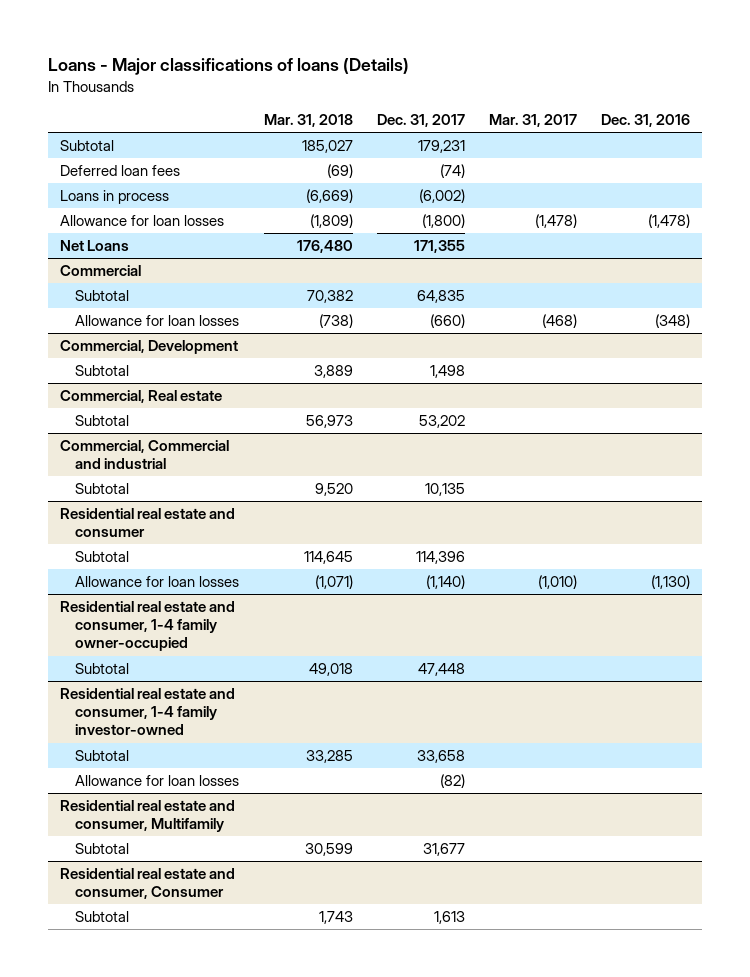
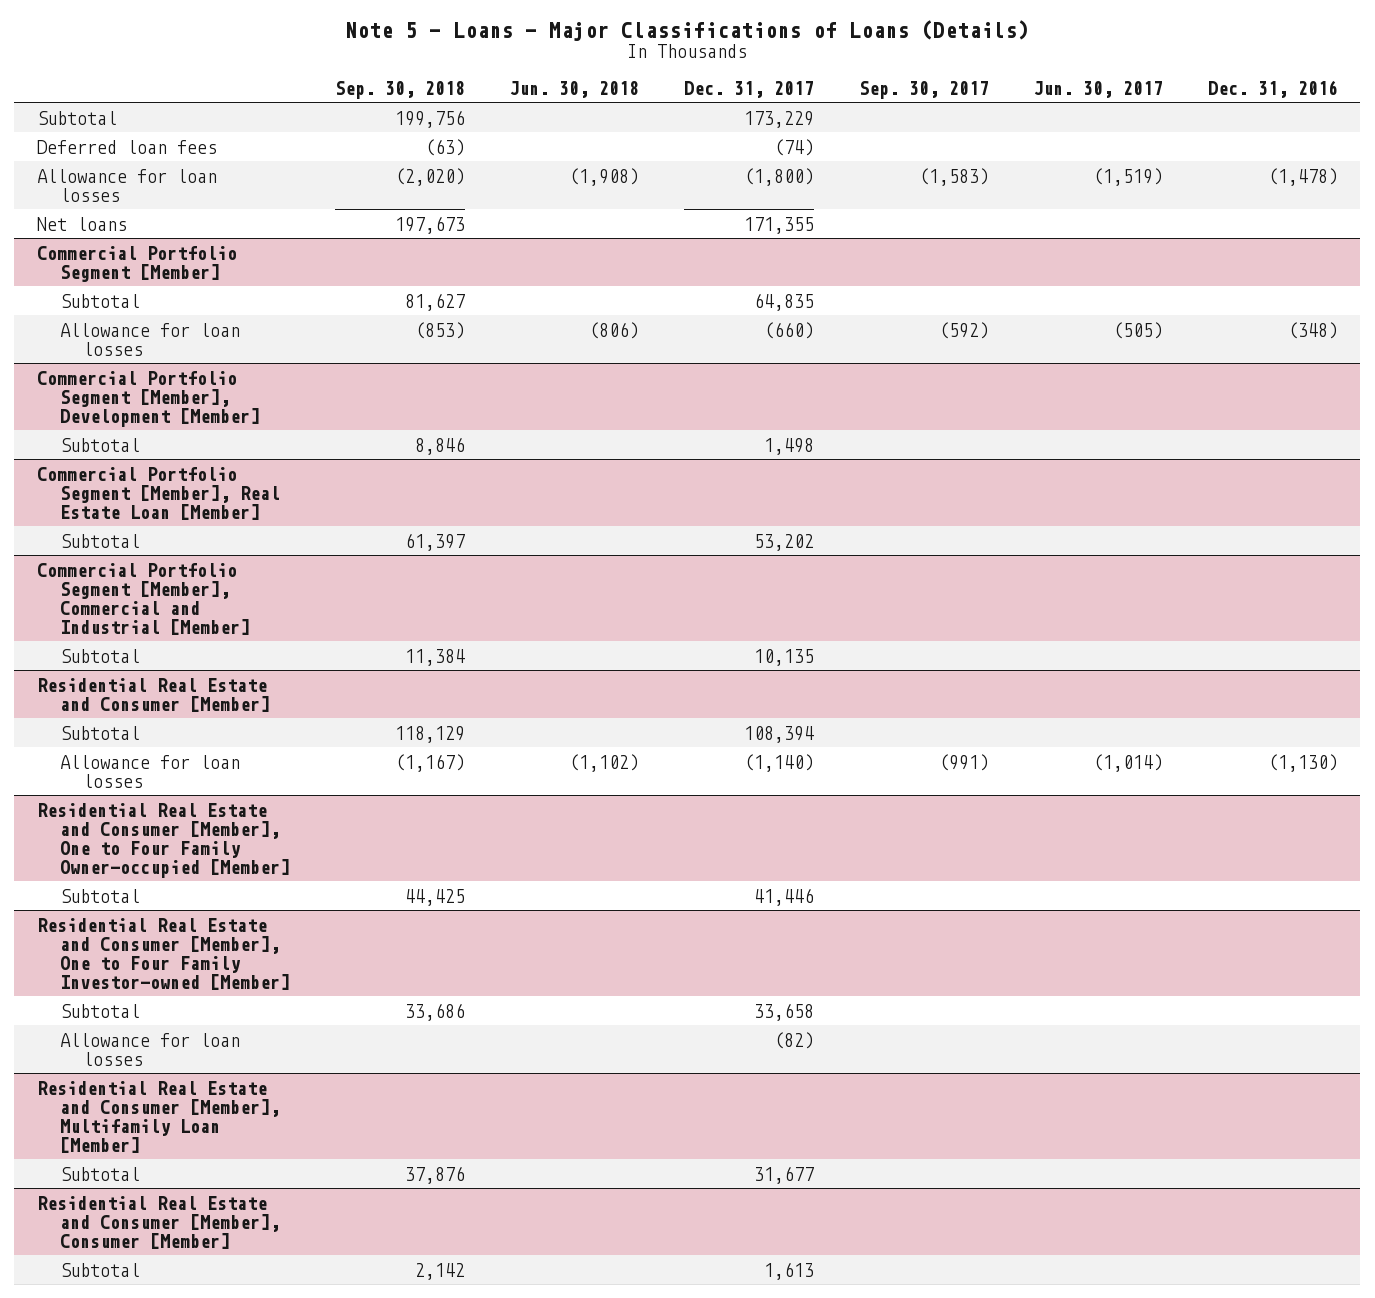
- Loans - Major classifications of loans (Details)
+ Note 5 - Loans - Major Classifications of Loans (Details)
- | Mar. 31, 2018 | Dec. 31, 2017 | Mar. 31, 2017 | Dec. 31, 2016
+ | Sep. 30, 2018 | Jun. 30, 2018 | Dec. 31, 2017 | Sep. 30, 2017 | Jun. 30, 2017 | Dec. 31, 2016
- Subtotal | 185,027 | 179,231 | |
+ Subtotal | 199,756 | | 173,229 | | |
- Loans in process | (6,669) | (6,002) | |
- Net Loans | 176,480 | 171,355 | |
- Commercial
+ Net loans | 197,673 | | 171,355 | | |
+ Commercial Portfolio Segment [Member]
- Commercial, Development
+ Commercial Portfolio Segment [Member], Development [Member]
- Commercial, Real estate
+ Commercial Portfolio Segment [Member], Real Estate Loan [Member]
- Commercial, Commercial and industrial
+ Commercial Portfolio Segment [Member], Commercial and Industrial [Member]
- Residential real estate and consumer
- Subtotal | 114,645 | 114,396 | |
+ Residential Real Estate and Consumer [Member]
+ Subtotal | 118,129 | | 108,394 | | |
- Residential real estate and consumer, 1-4 family owner-occupied
- Subtotal | 49,018 | 47,448 | |
- Residential real estate and consumer, 1-4 family investor-owned
+ Residential Real Estate and Consumer [Member], One to Four Family Owner-occupied [Member]
+ Subtotal | 44,425 | | 41,446 | | |
+ Residential Real Estate and Consumer [Member], One to Four Family Investor-owned [Member]
- Residential real estate and consumer, Multifamily
+ Residential Real Estate and Consumer [Member], Multifamily Loan [Member]
- Residential real estate and consumer, Consumer
+ Residential Real Estate and Consumer [Member], Consumer [Member]

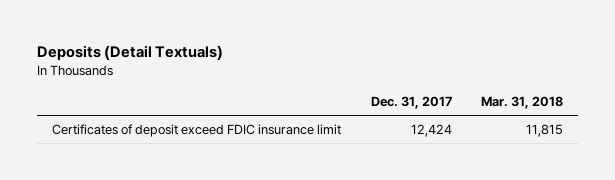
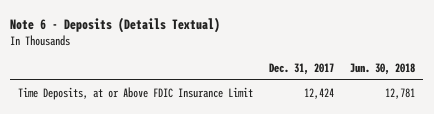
- Deposits (Detail Textuals)
+ Note 6 - Deposits (Details Textual)
- | Dec. 31, 2017 | Mar. 31, 2018
+ | Dec. 31, 2017 | Jun. 30, 2018
- Certificates of deposit exceed FDIC insurance limit | 12,424 | 11,815
+ Time Deposits, at or Above FDIC Insurance Limit | 12,424 | 12,781

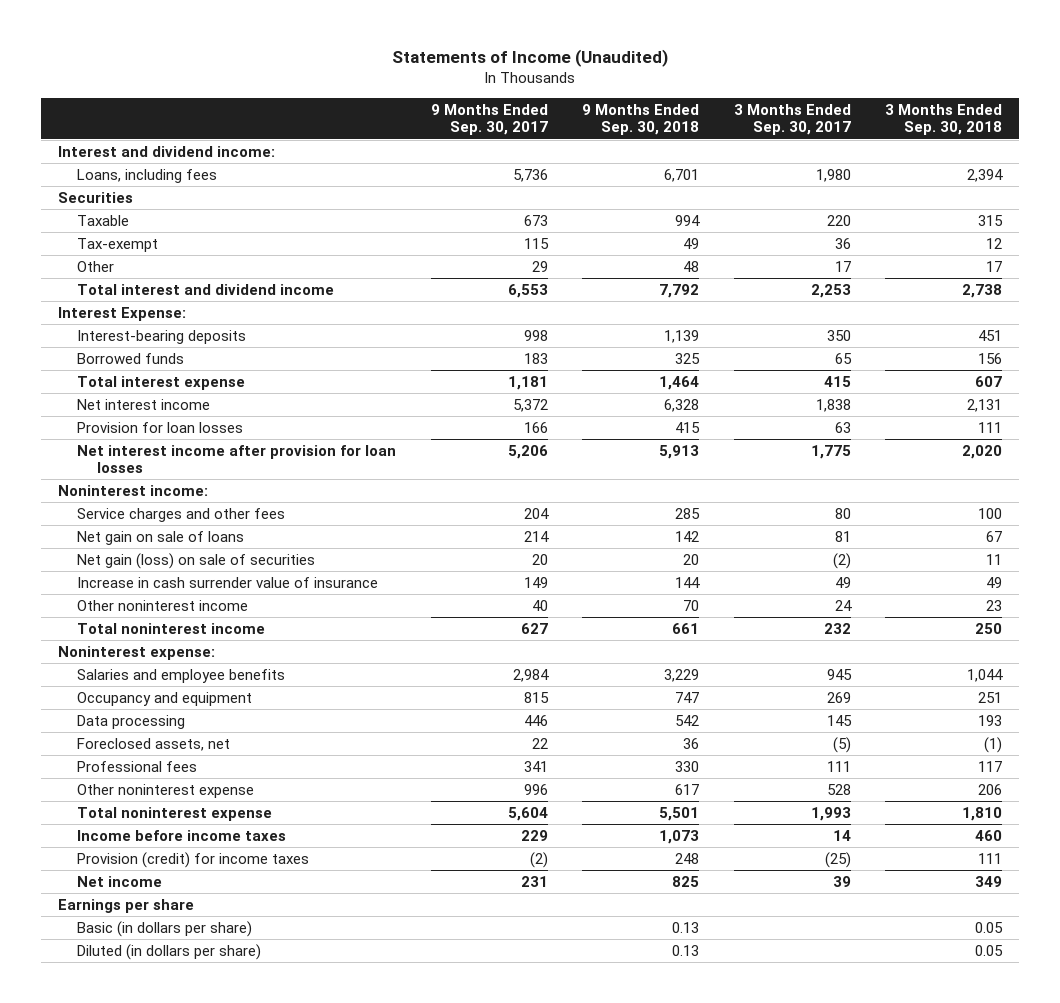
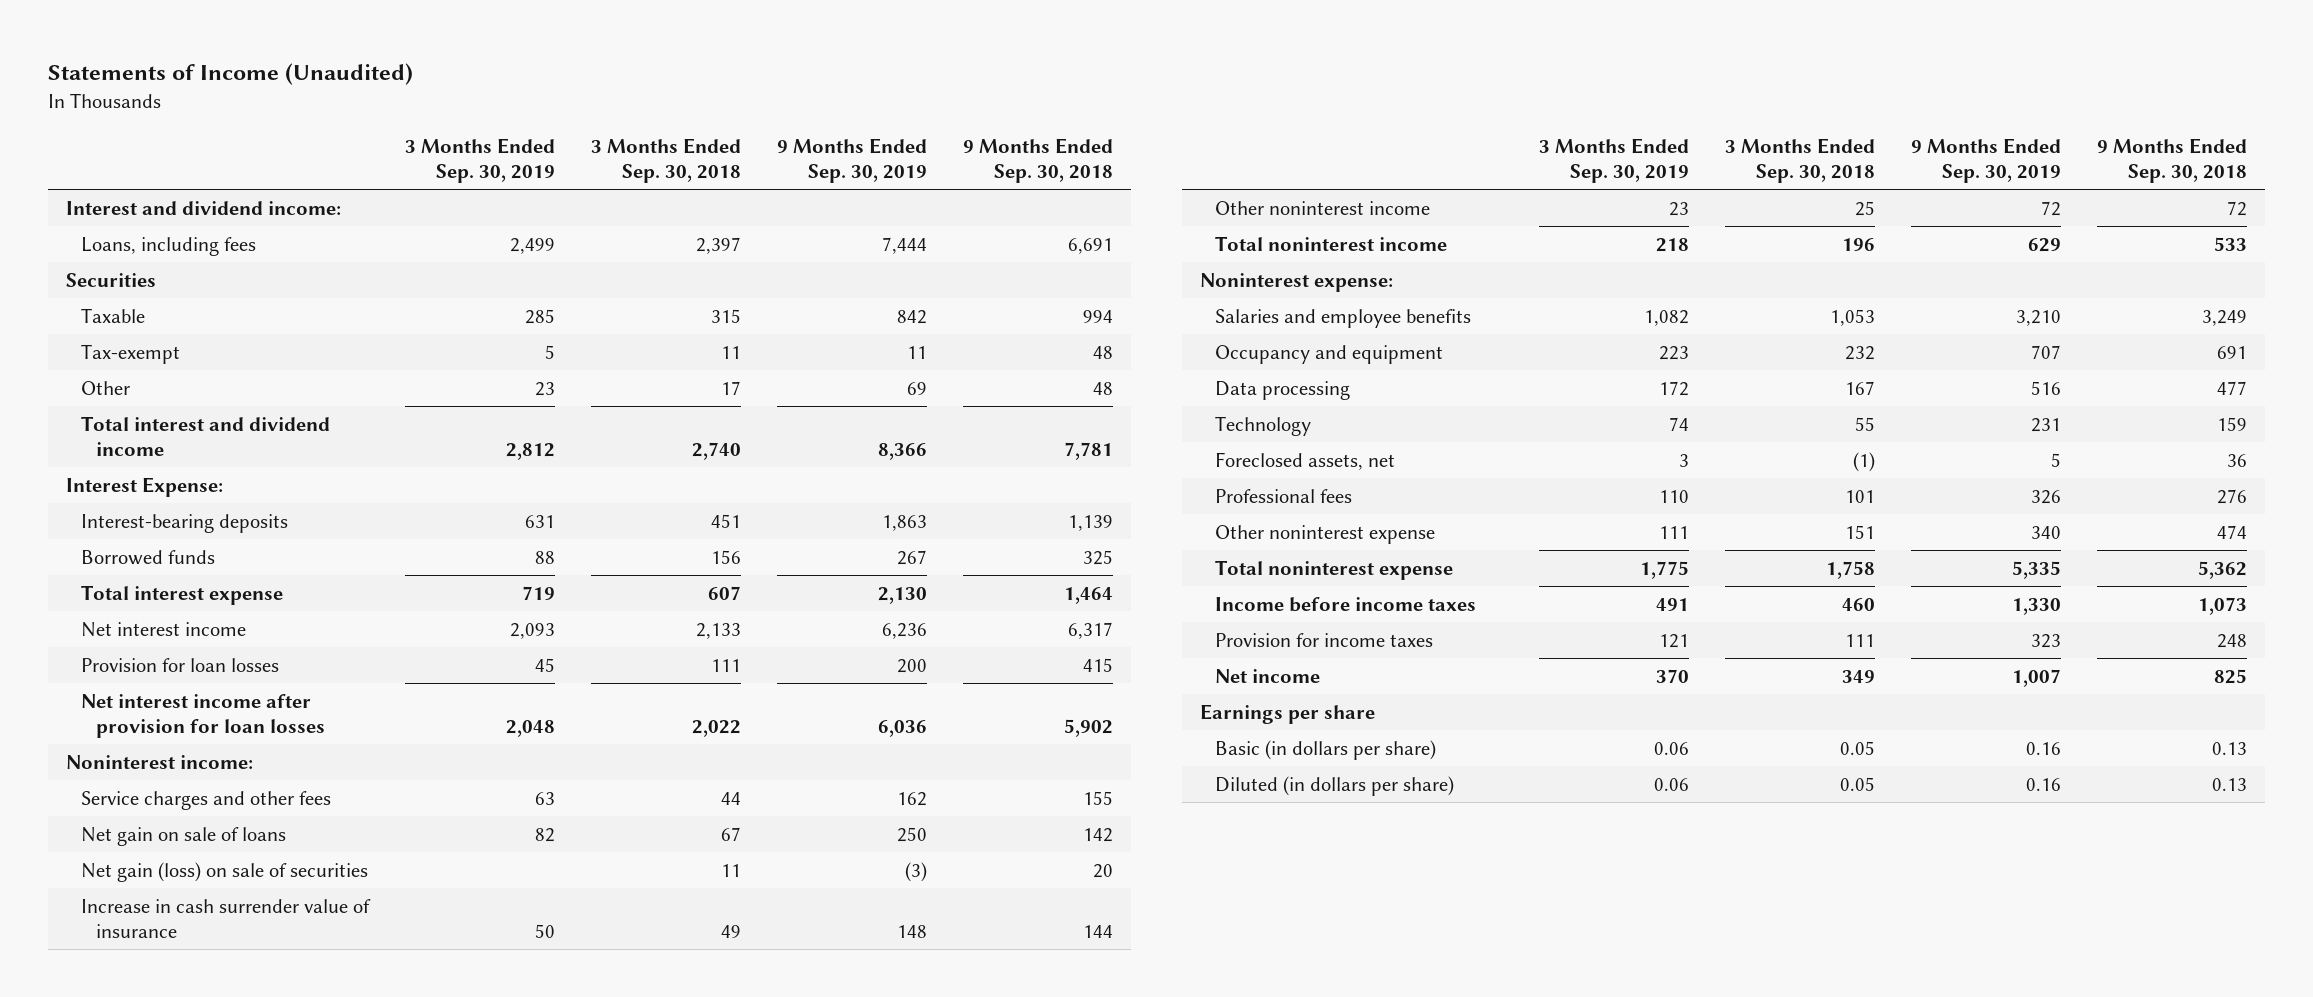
- | 9 Months Ended Sep. 30, 2017 | 9 Months Ended Sep. 30, 2018 | 3 Months Ended Sep. 30, 2017 | 3 Months Ended Sep. 30, 2018
+ | 3 Months Ended Sep. 30, 2019 | 3 Months Ended Sep. 30, 2018 | 9 Months Ended Sep. 30, 2019 | 9 Months Ended Sep. 30, 2018
- Loans, including fees | 5,736 | 6,701 | 1,980 | 2,394
+ Loans, including fees | 2,499 | 2,397 | 7,444 | 6,691
- Tax-exempt | 115 | 49 | 36 | 12
+ Tax-exempt | 5 | 11 | 11 | 48
- Total interest and dividend income | 6,553 | 7,792 | 2,253 | 2,738
+ Total interest and dividend income | 2,812 | 2,740 | 8,366 | 7,781
- Net interest income | 5,372 | 6,328 | 1,838 | 2,131
+ Net interest income | 2,093 | 2,133 | 6,236 | 6,317
- Net interest income after provision for loan losses | 5,206 | 5,913 | 1,775 | 2,020
+ Net interest income after provision for loan losses | 2,048 | 2,022 | 6,036 | 5,902
- Service charges and other fees | 204 | 285 | 80 | 100
+ Service charges and other fees | 63 | 44 | 162 | 155
- Other noninterest income | 40 | 70 | 24 | 23
- Total noninterest income | 627 | 661 | 232 | 250
+ Other noninterest income | 23 | 25 | 72 | 72
+ Total noninterest income | 218 | 196 | 629 | 533
- Salaries and employee benefits | 2,984 | 3,229 | 945 | 1,044
- Occupancy and equipment | 815 | 747 | 269 | 251
- Data processing | 446 | 542 | 145 | 193
+ Salaries and employee benefits | 1,082 | 1,053 | 3,210 | 3,249
+ Occupancy and equipment | 223 | 232 | 707 | 691
+ Data processing | 172 | 167 | 516 | 477
+ Technology | 74 | 55 | 231 | 159
- Professional fees | 341 | 330 | 111 | 117
- Other noninterest expense | 996 | 617 | 528 | 206
- Total noninterest expense | 5,604 | 5,501 | 1,993 | 1,810
+ Professional fees | 110 | 101 | 326 | 276
+ Other noninterest expense | 111 | 151 | 340 | 474
+ Total noninterest expense | 1,775 | 1,758 | 5,335 | 5,362
- Provision (credit) for income taxes | (2) | 248 | (25) | 111
+ Provision for income taxes | 121 | 111 | 323 | 248

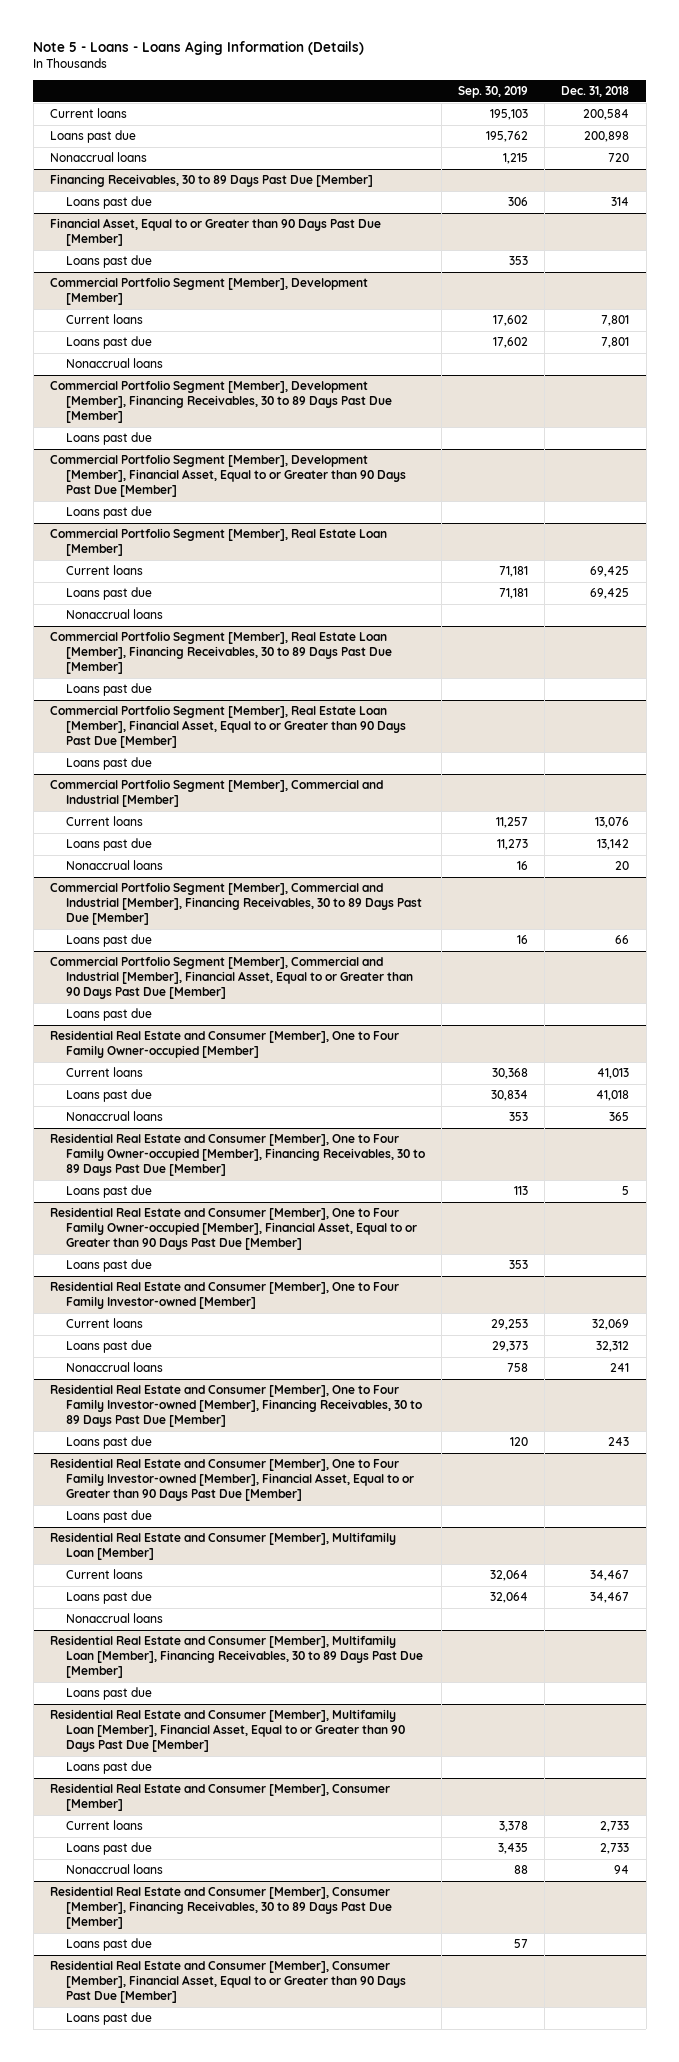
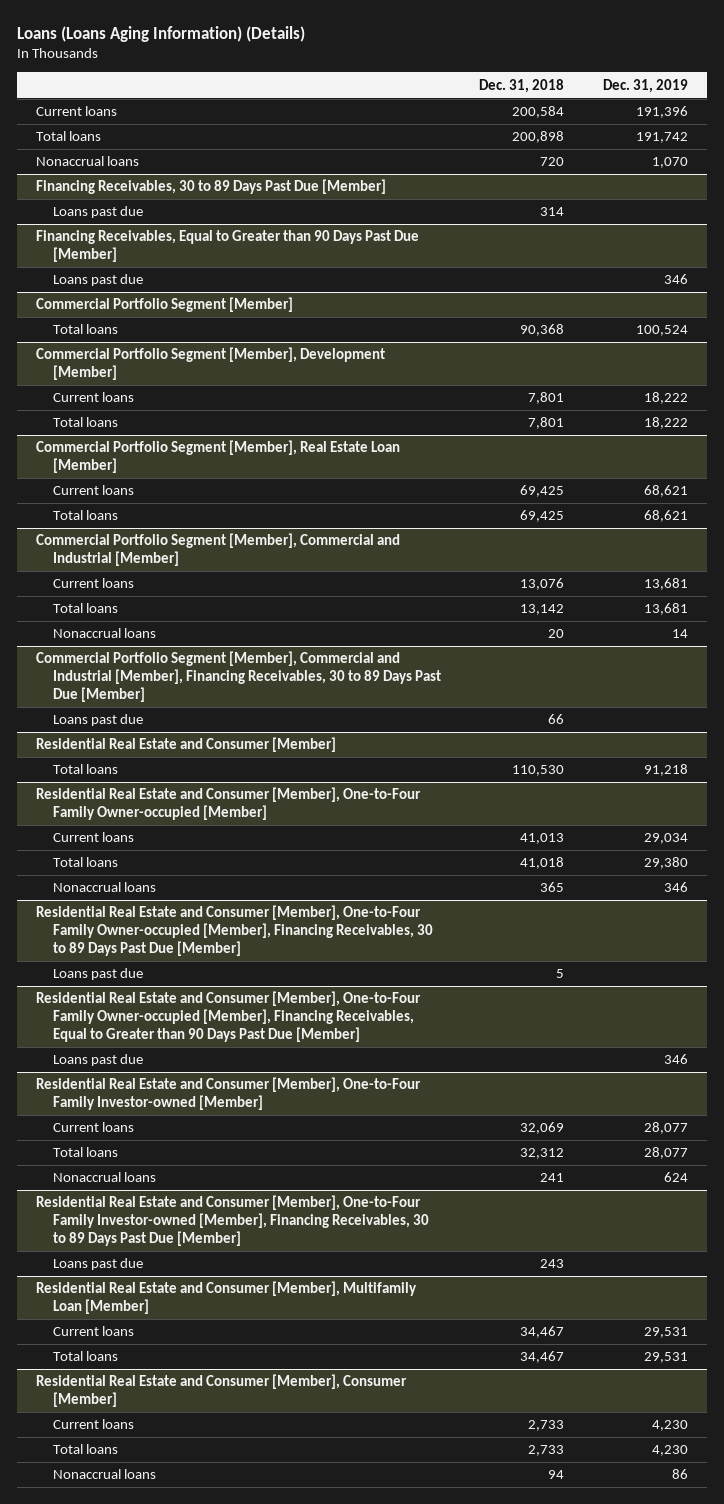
- Note 5 - Loans - Loans Aging Information (Details)
+ Loans (Loans Aging Information) (Details)
- | Sep. 30, 2019 | Dec. 31, 2018
+ | Dec. 31, 2018 | Dec. 31, 2019
- Loans past due | 195,762 | 200,898
+ Total loans | 200,898 | 191,742
- Financial Asset, Equal to or Greater than 90 Days Past Due [Member]
+ Financing Receivables, Equal to Greater than 90 Days Past Due [Member]
+ Commercial Portfolio Segment [Member]
+ Total loans | 90,368 | 100,524
@ Commercial Portfolio Segment [Member], Development [Member]
- Loans past due | 17,602 | 7,801
- Nonaccrual loans
- Commercial Portfolio Segment [Member], Development [Member], Financing Receivables, 30 to 89 Days Past Due [Member]
- Loans past due
- Commercial Portfolio Segment [Member], Development [Member], Financial Asset, Equal to or Greater than 90 Days Past Due [Member]
- Loans past due
@ Commercial Portfolio Segment [Member], Development [Member]
+ Total loans | 7,801 | 18,222
@ Commercial Portfolio Segment [Member], Real Estate Loan [Member]
- Loans past due | 71,181 | 69,425
- Nonaccrual loans
- Commercial Portfolio Segment [Member], Real Estate Loan [Member], Financing Receivables, 30 to 89 Days Past Due [Member]
- Loans past due
- Commercial Portfolio Segment [Member], Real Estate Loan [Member], Financial Asset, Equal to or Greater than 90 Days Past Due [Member]
- Loans past due
@ Commercial Portfolio Segment [Member], Real Estate Loan [Member]
+ Total loans | 69,425 | 68,621
@ Commercial Portfolio Segment [Member], Commercial and Industrial [Member]
- Loans past due | 11,273 | 13,142
+ Total loans | 13,142 | 13,681
- Commercial Portfolio Segment [Member], Commercial and Industrial [Member], Financial Asset, Equal to or Greater than 90 Days Past Due [Member]
- Loans past due
- Residential Real Estate and Consumer [Member], One to Four Family Owner-occupied [Member]
+ Residential Real Estate and Consumer [Member]
+ Total loans | 110,530 | 91,218
+ Residential Real Estate and Consumer [Member], One-to-Four Family Owner-occupied [Member]
- Loans past due | 30,834 | 41,018
+ Total loans | 41,018 | 29,380
- Residential Real Estate and Consumer [Member], One to Four Family Owner-occupied [Member], Financing Receivables, 30 to 89 Days Past Due [Member]
+ Residential Real Estate and Consumer [Member], One-to-Four Family Owner-occupied [Member], Financing Receivables, 30 to 89 Days Past Due [Member]
- Residential Real Estate and Consumer [Member], One to Four Family Owner-occupied [Member], Financial Asset, Equal to or Greater than 90 Days Past Due [Member]
+ Residential Real Estate and Consumer [Member], One-to-Four Family Owner-occupied [Member], Financing Receivables, Equal to Greater than 90 Days Past Due [Member]
- Residential Real Estate and Consumer [Member], One to Four Family Investor-owned [Member]
+ Residential Real Estate and Consumer [Member], One-to-Four Family Investor-owned [Member]
- Loans past due | 29,373 | 32,312
+ Total loans | 32,312 | 28,077
- Residential Real Estate and Consumer [Member], One to Four Family Investor-owned [Member], Financing Receivables, 30 to 89 Days Past Due [Member]
+ Residential Real Estate and Consumer [Member], One-to-Four Family Investor-owned [Member], Financing Receivables, 30 to 89 Days Past Due [Member]
- Residential Real Estate and Consumer [Member], One to Four Family Investor-owned [Member], Financial Asset, Equal to or Greater than 90 Days Past Due [Member]
- Loans past due
@ Residential Real Estate and Consumer [Member], Multifamily Loan [Member]
- Loans past due | 32,064 | 34,467
- Nonaccrual loans
- Residential Real Estate and Consumer [Member], Multifamily Loan [Member], Financing Receivables, 30 to 89 Days Past Due [Member]
- Loans past due
- Residential Real Estate and Consumer [Member], Multifamily Loan [Member], Financial Asset, Equal to or Greater than 90 Days Past Due [Member]
- Loans past due
@ Residential Real Estate and Consumer [Member], Multifamily Loan [Member]
+ Total loans | 34,467 | 29,531
@ Residential Real Estate and Consumer [Member], Consumer [Member]
- Loans past due | 3,435 | 2,733
+ Total loans | 2,733 | 4,230
- Residential Real Estate and Consumer [Member], Consumer [Member], Financing Receivables, 30 to 89 Days Past Due [Member]
- Loans past due | 57 |
- Residential Real Estate and Consumer [Member], Consumer [Member], Financial Asset, Equal to or Greater than 90 Days Past Due [Member]
- Loans past due

